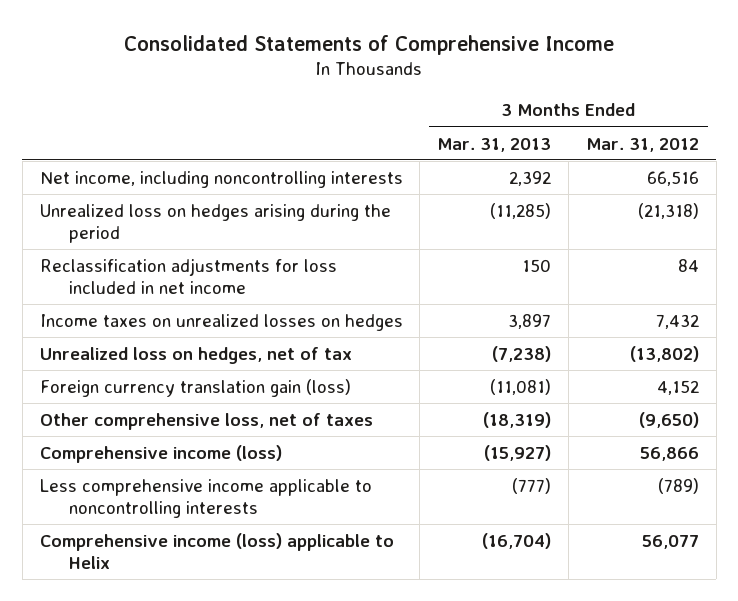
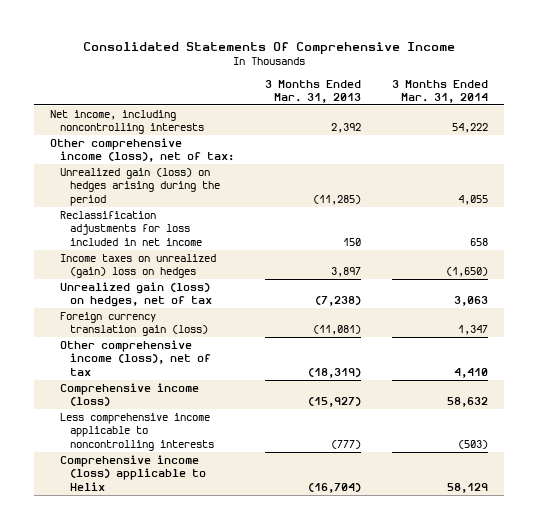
- Consolidated Statements of Comprehensive Income
+ Consolidated Statements Of Comprehensive Income
- | 3 Months Ended Mar. 31, 2013 | 3 Months Ended Mar. 31, 2012
+ | 3 Months Ended Mar. 31, 2013 | 3 Months Ended Mar. 31, 2014
- Unrealized loss on hedges arising during the period | (11,285) | (21,318)
+ Other comprehensive income (loss), net of tax:
+ Unrealized gain (loss) on hedges arising during the period | (11,285) | 4,055
- Income taxes on unrealized losses on hedges | 3,897 | 7,432
- Unrealized loss on hedges, net of tax | (7,238) | (13,802)
+ Income taxes on unrealized (gain) loss on hedges | 3,897 | (1,650)
+ Unrealized gain (loss) on hedges, net of tax | (7,238) | 3,063
- Other comprehensive loss, net of taxes | (18,319) | (9,650)
+ Other comprehensive income (loss), net of tax | (18,319) | 4,410

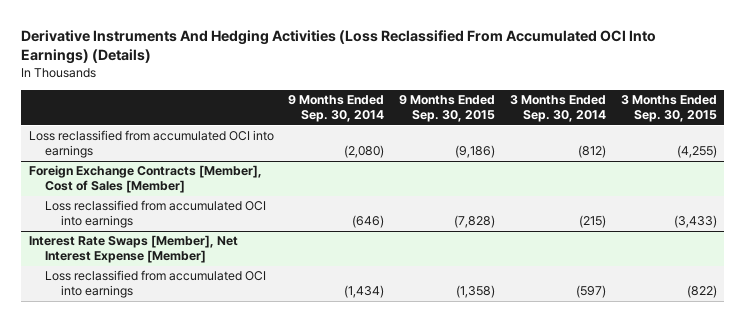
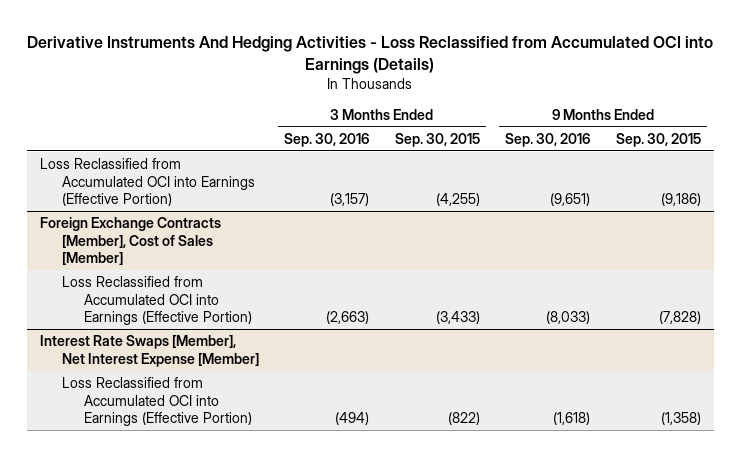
- Derivative Instruments And Hedging Activities (Loss Reclassified From Accumulated OCI Into Earnings) (Details)
+ Derivative Instruments And Hedging Activities - Loss Reclassified from Accumulated OCI into Earnings (Details)
- | 9 Months Ended Sep. 30, 2014 | 9 Months Ended Sep. 30, 2015 | 3 Months Ended Sep. 30, 2014 | 3 Months Ended Sep. 30, 2015
+ | 3 Months Ended Sep. 30, 2016 | 3 Months Ended Sep. 30, 2015 | 9 Months Ended Sep. 30, 2016 | 9 Months Ended Sep. 30, 2015
- Loss reclassified from accumulated OCI into earnings | (2,080) | (9,186) | (812) | (4,255)
+ Loss Reclassified from Accumulated OCI into Earnings (Effective Portion) | (3,157) | (4,255) | (9,651) | (9,186)
@ Foreign Exchange Contracts [Member], Cost of Sales [Member]
- Loss reclassified from accumulated OCI into earnings | (646) | (7,828) | (215) | (3,433)
+ Loss Reclassified from Accumulated OCI into Earnings (Effective Portion) | (2,663) | (3,433) | (8,033) | (7,828)
@ Interest Rate Swaps [Member], Net Interest Expense [Member]
- Loss reclassified from accumulated OCI into earnings | (1,434) | (1,358) | (597) | (822)
+ Loss Reclassified from Accumulated OCI into Earnings (Effective Portion) | (494) | (822) | (1,618) | (1,358)

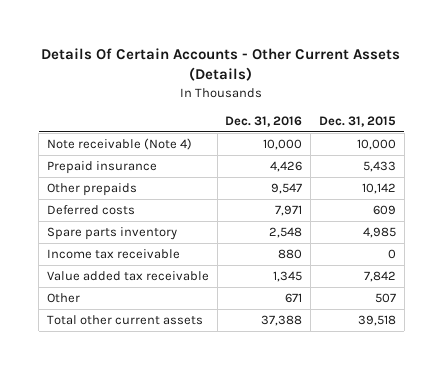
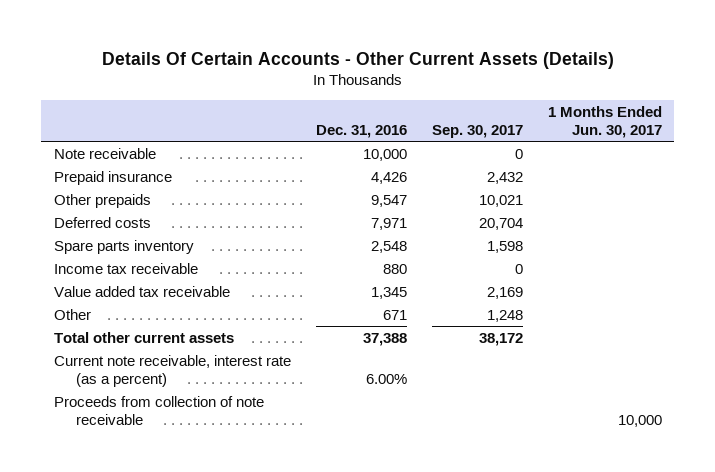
- | Dec. 31, 2016 | Dec. 31, 2015
+ | Dec. 31, 2016 | Sep. 30, 2017 | 1 Months Ended Jun. 30, 2017
- Note receivable (Note 4) | 10,000 | 10,000
+ Note receivable | 10,000 | 0 |
+ Current note receivable, interest rate (as a percent) | 6.00% | |
+ Proceeds from collection of note receivable | | | 10,000

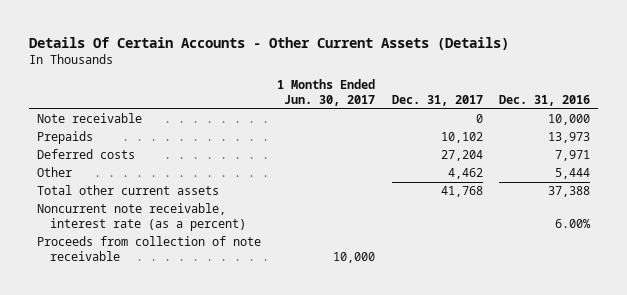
- | Dec. 31, 2016 | Sep. 30, 2017 | 1 Months Ended Jun. 30, 2017
+ | 1 Months Ended Jun. 30, 2017 | Dec. 31, 2017 | Dec. 31, 2016
- Prepaid insurance | 4,426 | 2,432 |
- Other prepaids | 9,547 | 10,021 |
+ Prepaids | | 10,102 | 13,973
- Spare parts inventory | 2,548 | 1,598 |
- Income tax receivable | 880 | 0 |
- Value added tax receivable | 1,345 | 2,169 |
- Other | 671 | 1,248 |
+ Other | | 4,462 | 5,444
- Current note receivable, interest rate (as a percent) | 6.00% | |
+ Noncurrent note receivable, interest rate (as a percent) | | | 6.00%

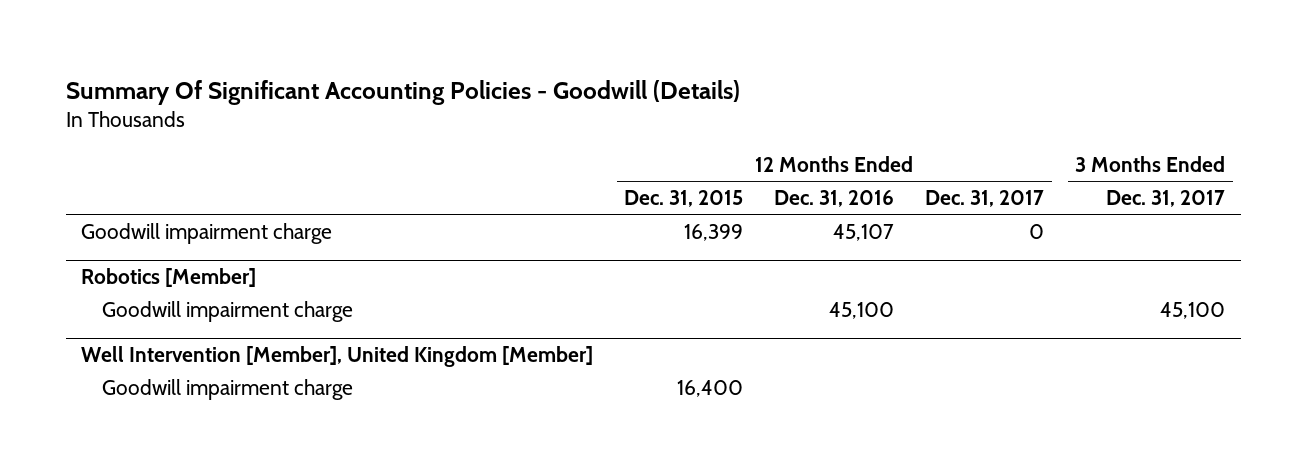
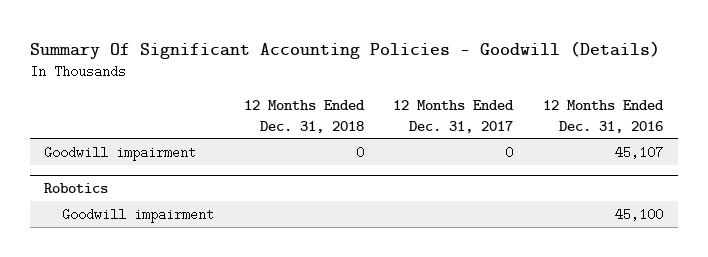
- | 12 Months Ended Dec. 31, 2015 | 12 Months Ended Dec. 31, 2016 | 12 Months Ended Dec. 31, 2017 | 3 Months Ended Dec. 31, 2017
+ | 12 Months Ended Dec. 31, 2018 | 12 Months Ended Dec. 31, 2017 | 12 Months Ended Dec. 31, 2016
- Goodwill impairment charge | 16,399 | 45,107 | 0 |
- Robotics [Member]
- Goodwill impairment charge | | 45,100 | | 45,100
- Well Intervention [Member], United Kingdom [Member]
- Goodwill impairment charge | 16,400 | | |
+ Goodwill impairment | 0 | 0 | 45,107
+ Robotics
+ Goodwill impairment | | | 45,100

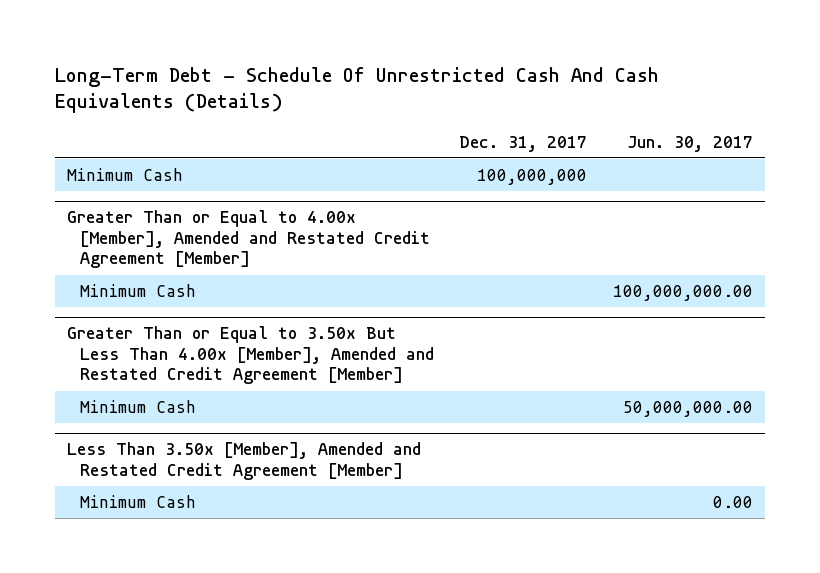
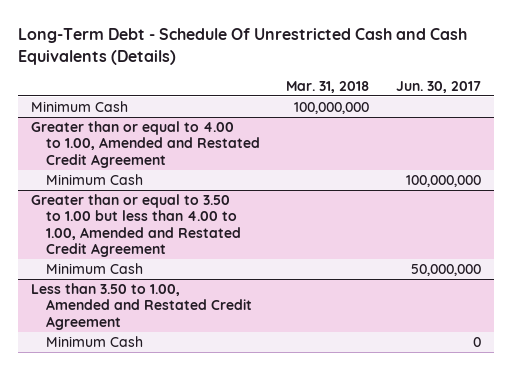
- Long-Term Debt - Schedule Of Unrestricted Cash And Cash Equivalents (Details)
+ Long-Term Debt - Schedule Of Unrestricted Cash and Cash Equivalents (Details)
- | Dec. 31, 2017 | Jun. 30, 2017
+ | Mar. 31, 2018 | Jun. 30, 2017
- Greater Than or Equal to 4.00x [Member], Amended and Restated Credit Agreement [Member]
- Minimum Cash | | 100,000,000.00
- Greater Than or Equal to 3.50x But Less Than 4.00x [Member], Amended and Restated Credit Agreement [Member]
- Minimum Cash | | 50,000,000.00
- Less Than 3.50x [Member], Amended and Restated Credit Agreement [Member]
- Minimum Cash | | 0.00
+ Greater than or equal to 4.00 to 1.00, Amended and Restated Credit Agreement
+ Minimum Cash | | 100,000,000
+ Greater than or equal to 3.50 to 1.00 but less than 4.00 to 1.00, Amended and Restated Credit Agreement
+ Minimum Cash | | 50,000,000
+ Less than 3.50 to 1.00, Amended and Restated Credit Agreement
+ Minimum Cash | | 0

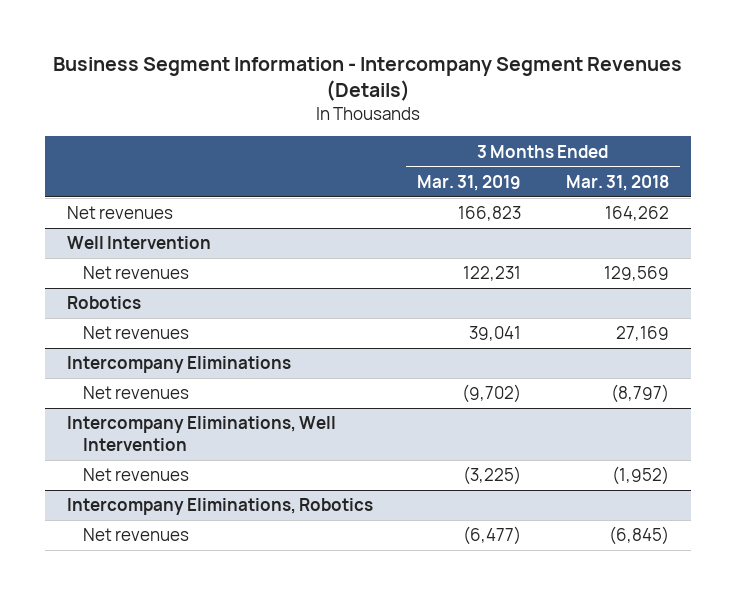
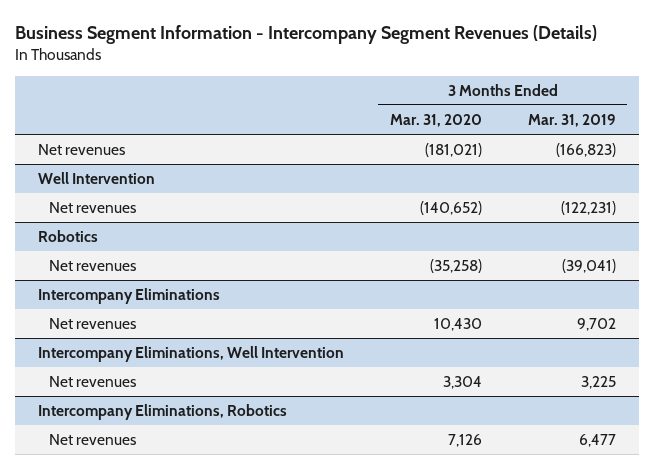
- | 3 Months Ended Mar. 31, 2019 | 3 Months Ended Mar. 31, 2018
+ | 3 Months Ended Mar. 31, 2020 | 3 Months Ended Mar. 31, 2019
- Net revenues | 166,823 | 164,262
+ Net revenues | (181,021) | (166,823)
@ Well Intervention
- Net revenues | 122,231 | 129,569
+ Net revenues | (140,652) | (122,231)
@ Robotics
- Net revenues | 39,041 | 27,169
+ Net revenues | (35,258) | (39,041)
@ Intercompany Eliminations
- Net revenues | (9,702) | (8,797)
+ Net revenues | 10,430 | 9,702
@ Intercompany Eliminations, Well Intervention
- Net revenues | (3,225) | (1,952)
+ Net revenues | 3,304 | 3,225
@ Intercompany Eliminations, Robotics
- Net revenues | (6,477) | (6,845)
+ Net revenues | 7,126 | 6,477

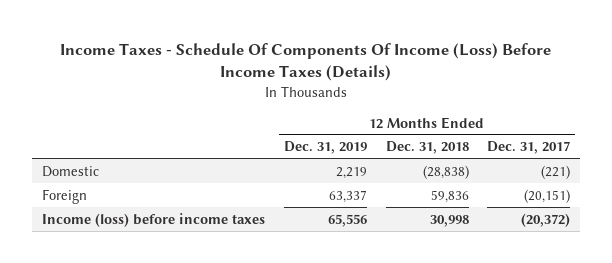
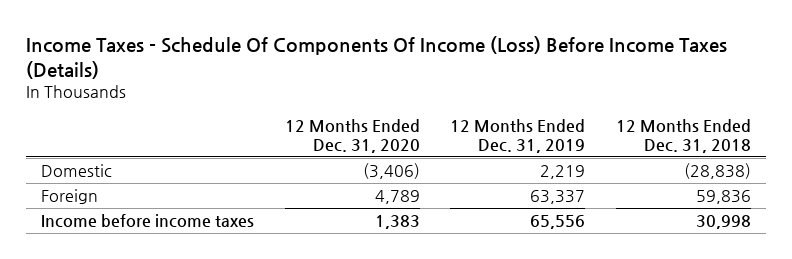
- | 12 Months Ended Dec. 31, 2019 | 12 Months Ended Dec. 31, 2018 | 12 Months Ended Dec. 31, 2017
+ | 12 Months Ended Dec. 31, 2020 | 12 Months Ended Dec. 31, 2019 | 12 Months Ended Dec. 31, 2018
- Income (loss) before income taxes | 65,556 | 30,998 | (20,372)
+ Income before income taxes | 1,383 | 65,556 | 30,998

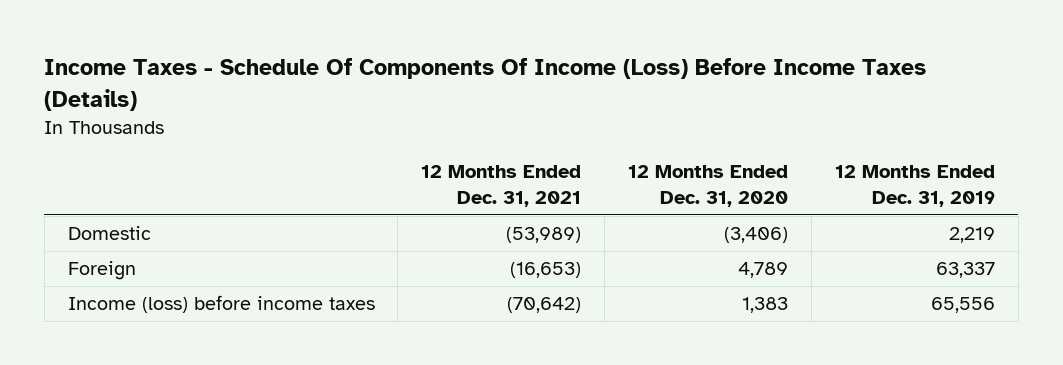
- | 12 Months Ended Dec. 31, 2020 | 12 Months Ended Dec. 31, 2019 | 12 Months Ended Dec. 31, 2018
+ | 12 Months Ended Dec. 31, 2021 | 12 Months Ended Dec. 31, 2020 | 12 Months Ended Dec. 31, 2019
- Income before income taxes | 1,383 | 65,556 | 30,998
+ Income (loss) before income taxes | (70,642) | 1,383 | 65,556

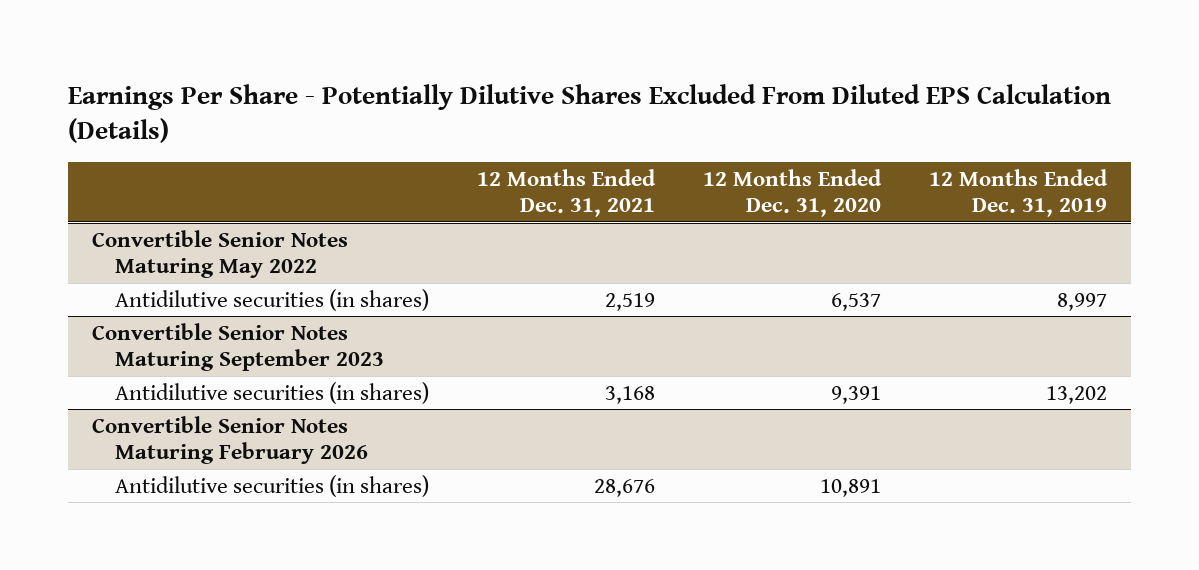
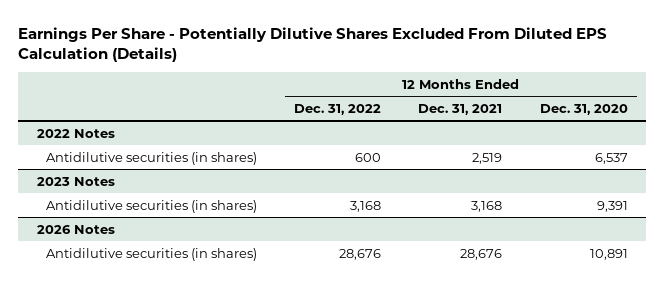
- | 12 Months Ended Dec. 31, 2021 | 12 Months Ended Dec. 31, 2020 | 12 Months Ended Dec. 31, 2019
+ | 12 Months Ended Dec. 31, 2022 | 12 Months Ended Dec. 31, 2021 | 12 Months Ended Dec. 31, 2020
- Convertible Senior Notes Maturing May 2022
+ 2022 Notes
- Convertible Senior Notes Maturing September 2023
+ 2023 Notes
- Convertible Senior Notes Maturing February 2026
+ 2026 Notes

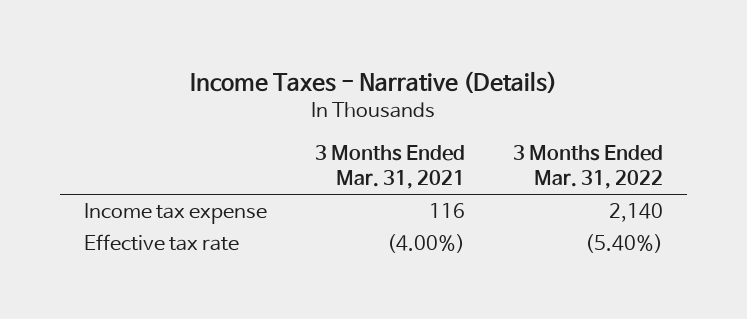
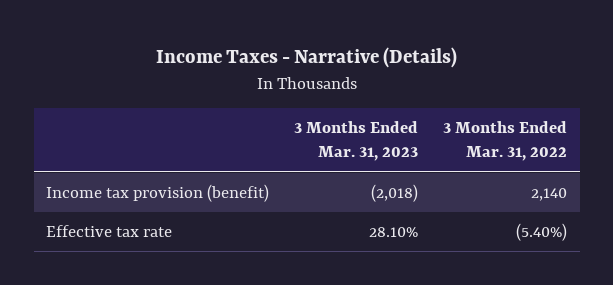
- | 3 Months Ended Mar. 31, 2021 | 3 Months Ended Mar. 31, 2022
+ | 3 Months Ended Mar. 31, 2023 | 3 Months Ended Mar. 31, 2022
- Income tax expense | 116 | 2,140
+ Income tax provision (benefit) | (2,018) | 2,140

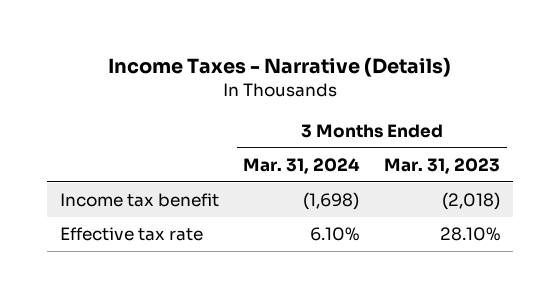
- | 3 Months Ended Mar. 31, 2023 | 3 Months Ended Mar. 31, 2022
+ | 3 Months Ended Mar. 31, 2024 | 3 Months Ended Mar. 31, 2023
- Income tax provision (benefit) | (2,018) | 2,140
+ Income tax benefit | (1,698) | (2,018)

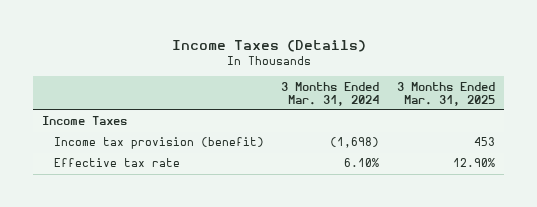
- Income Taxes - Narrative (Details)
+ Income Taxes (Details)
- | 3 Months Ended Mar. 31, 2024 | 3 Months Ended Mar. 31, 2023
+ | 3 Months Ended Mar. 31, 2024 | 3 Months Ended Mar. 31, 2025
- Income tax benefit | (1,698) | (2,018)
+ Income Taxes
+ Income tax provision (benefit) | (1,698) | 453

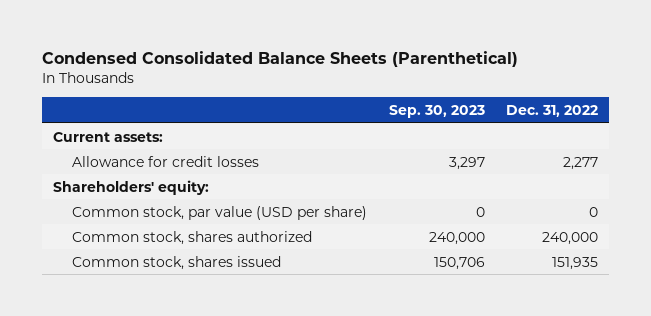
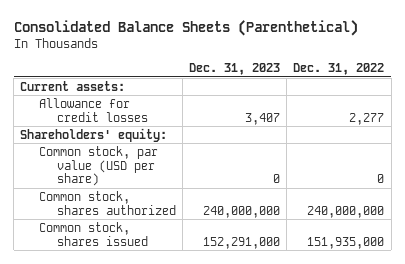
- Condensed Consolidated Balance Sheets (Parenthetical)
+ Consolidated Balance Sheets (Parenthetical)
- | Sep. 30, 2023 | Dec. 31, 2022
+ | Dec. 31, 2023 | Dec. 31, 2022
- Common stock, shares authorized | 240,000 | 240,000
- Common stock, shares issued | 150,706 | 151,935
+ Common stock, shares authorized | 240,000,000 | 240,000,000
+ Common stock, shares issued | 152,291,000 | 151,935,000

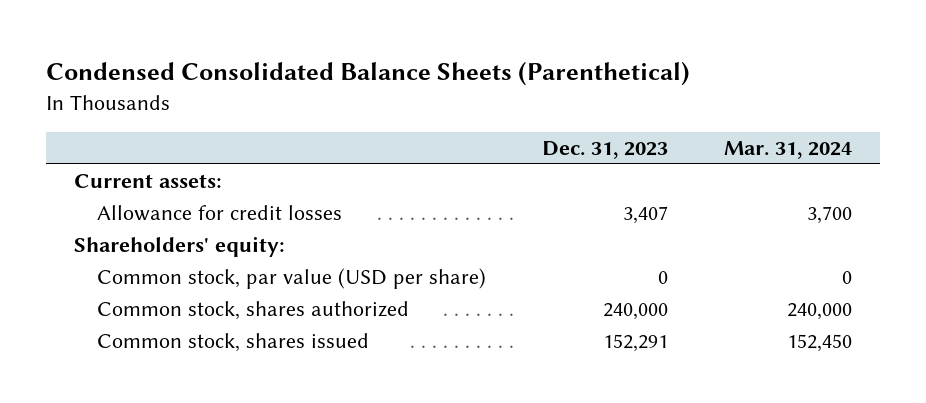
- Consolidated Balance Sheets (Parenthetical)
+ Condensed Consolidated Balance Sheets (Parenthetical)
- | Dec. 31, 2023 | Dec. 31, 2022
+ | Dec. 31, 2023 | Mar. 31, 2024
- Common stock, shares authorized | 240,000,000 | 240,000,000
- Common stock, shares issued | 152,291,000 | 151,935,000
+ Common stock, shares authorized | 240,000 | 240,000
+ Common stock, shares issued | 152,291 | 152,450

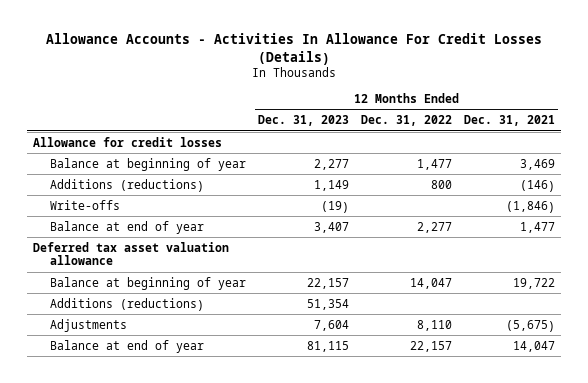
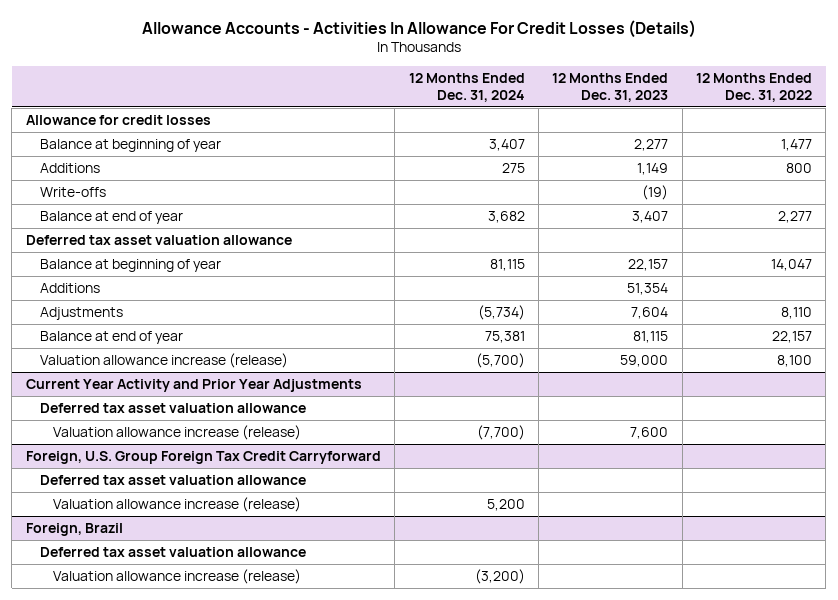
- | 12 Months Ended Dec. 31, 2023 | 12 Months Ended Dec. 31, 2022 | 12 Months Ended Dec. 31, 2021
+ | 12 Months Ended Dec. 31, 2024 | 12 Months Ended Dec. 31, 2023 | 12 Months Ended Dec. 31, 2022
- Additions (reductions) | 1,149 | 800 | (146)
+ Additions | 275 | 1,149 | 800
- Additions (reductions) | 51,354 | |
+ Additions | | 51,354 |
+ Valuation allowance increase (release) | (5,700) | 59,000 | 8,100
+ Current Year Activity and Prior Year Adjustments
+ Deferred tax asset valuation allowance
+ Valuation allowance increase (release) | (7,700) | 7,600 |
+ Foreign, U.S. Group Foreign Tax Credit Carryforward
+ Deferred tax asset valuation allowance
+ Valuation allowance increase (release) | 5,200 | |
+ Foreign, Brazil
+ Deferred tax asset valuation allowance
+ Valuation allowance increase (release) | (3,200) | |

